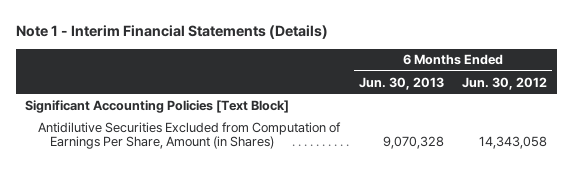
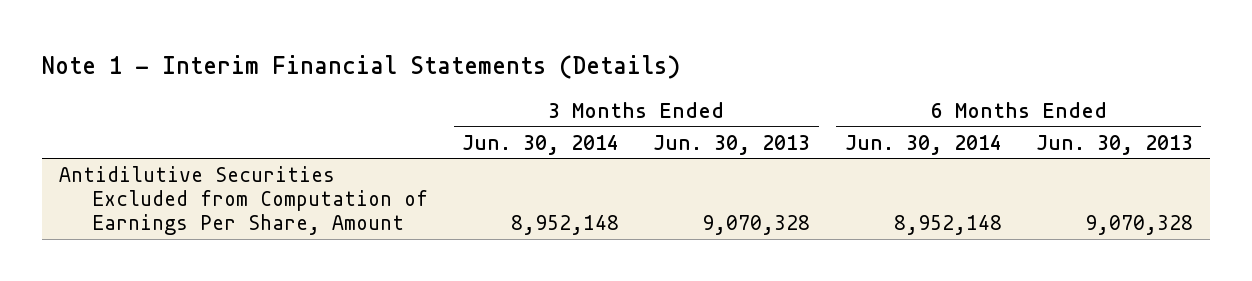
- | 6 Months Ended Jun. 30, 2013 | 6 Months Ended Jun. 30, 2012
+ | 3 Months Ended Jun. 30, 2014 | 3 Months Ended Jun. 30, 2013 | 6 Months Ended Jun. 30, 2014 | 6 Months Ended Jun. 30, 2013
- Significant Accounting Policies [Text Block]
- Antidilutive Securities Excluded from Computation of Earnings Per Share, Amount (in Shares) | 9,070,328 | 14,343,058
+ Antidilutive Securities Excluded from Computation of Earnings Per Share, Amount | 8,952,148 | 9,070,328 | 8,952,148 | 9,070,328

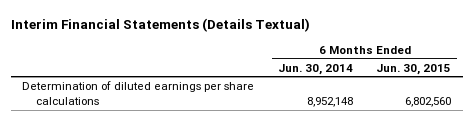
- Note 1 - Interim Financial Statements (Details)
+ Interim Financial Statements (Details Textual)
- | 3 Months Ended Jun. 30, 2014 | 3 Months Ended Jun. 30, 2013 | 6 Months Ended Jun. 30, 2014 | 6 Months Ended Jun. 30, 2013
+ | 6 Months Ended Jun. 30, 2014 | 6 Months Ended Jun. 30, 2015
- Antidilutive Securities Excluded from Computation of Earnings Per Share, Amount | 8,952,148 | 9,070,328 | 8,952,148 | 9,070,328
+ Determination of diluted earnings per share calculations | 8,952,148 | 6,802,560

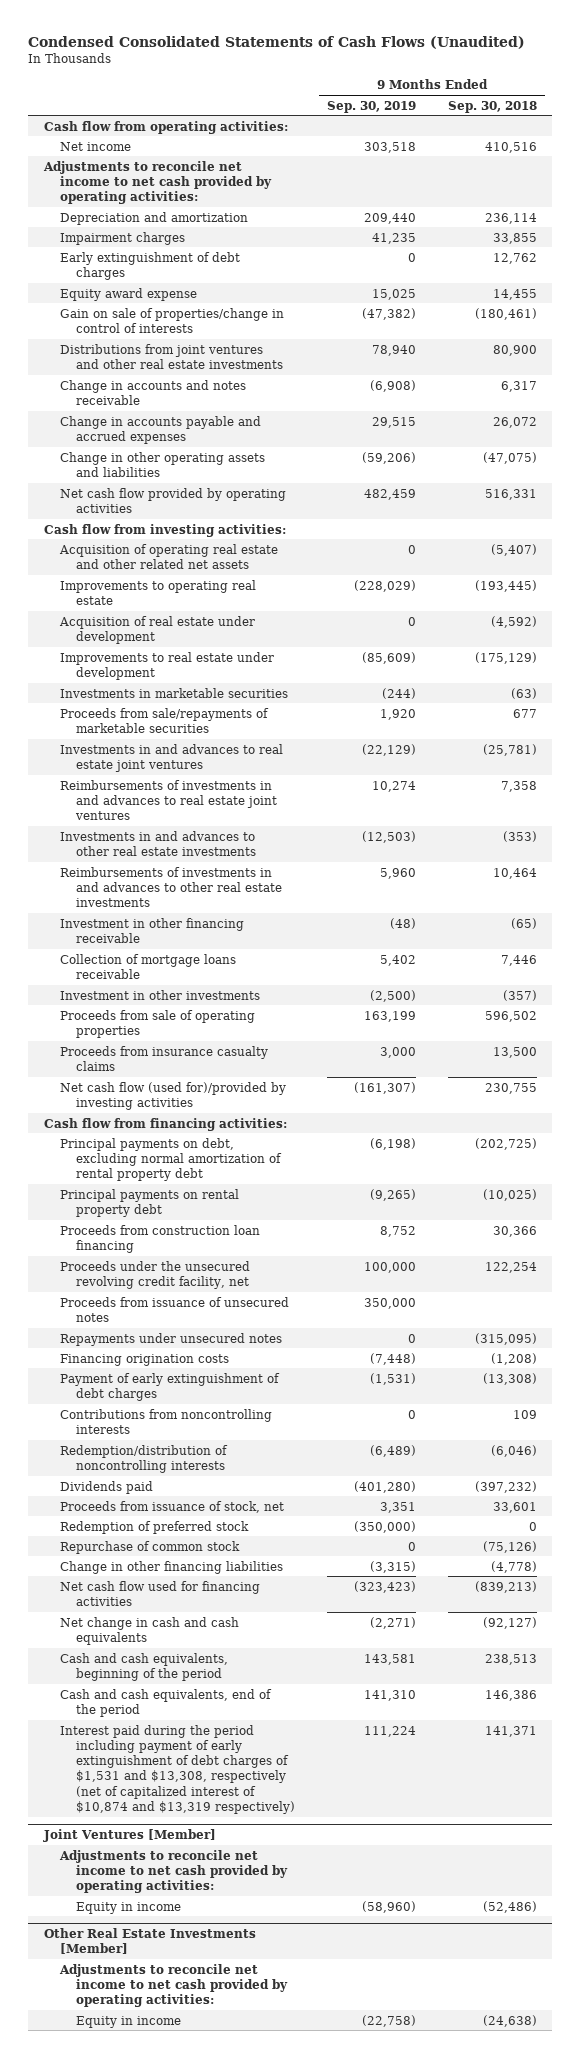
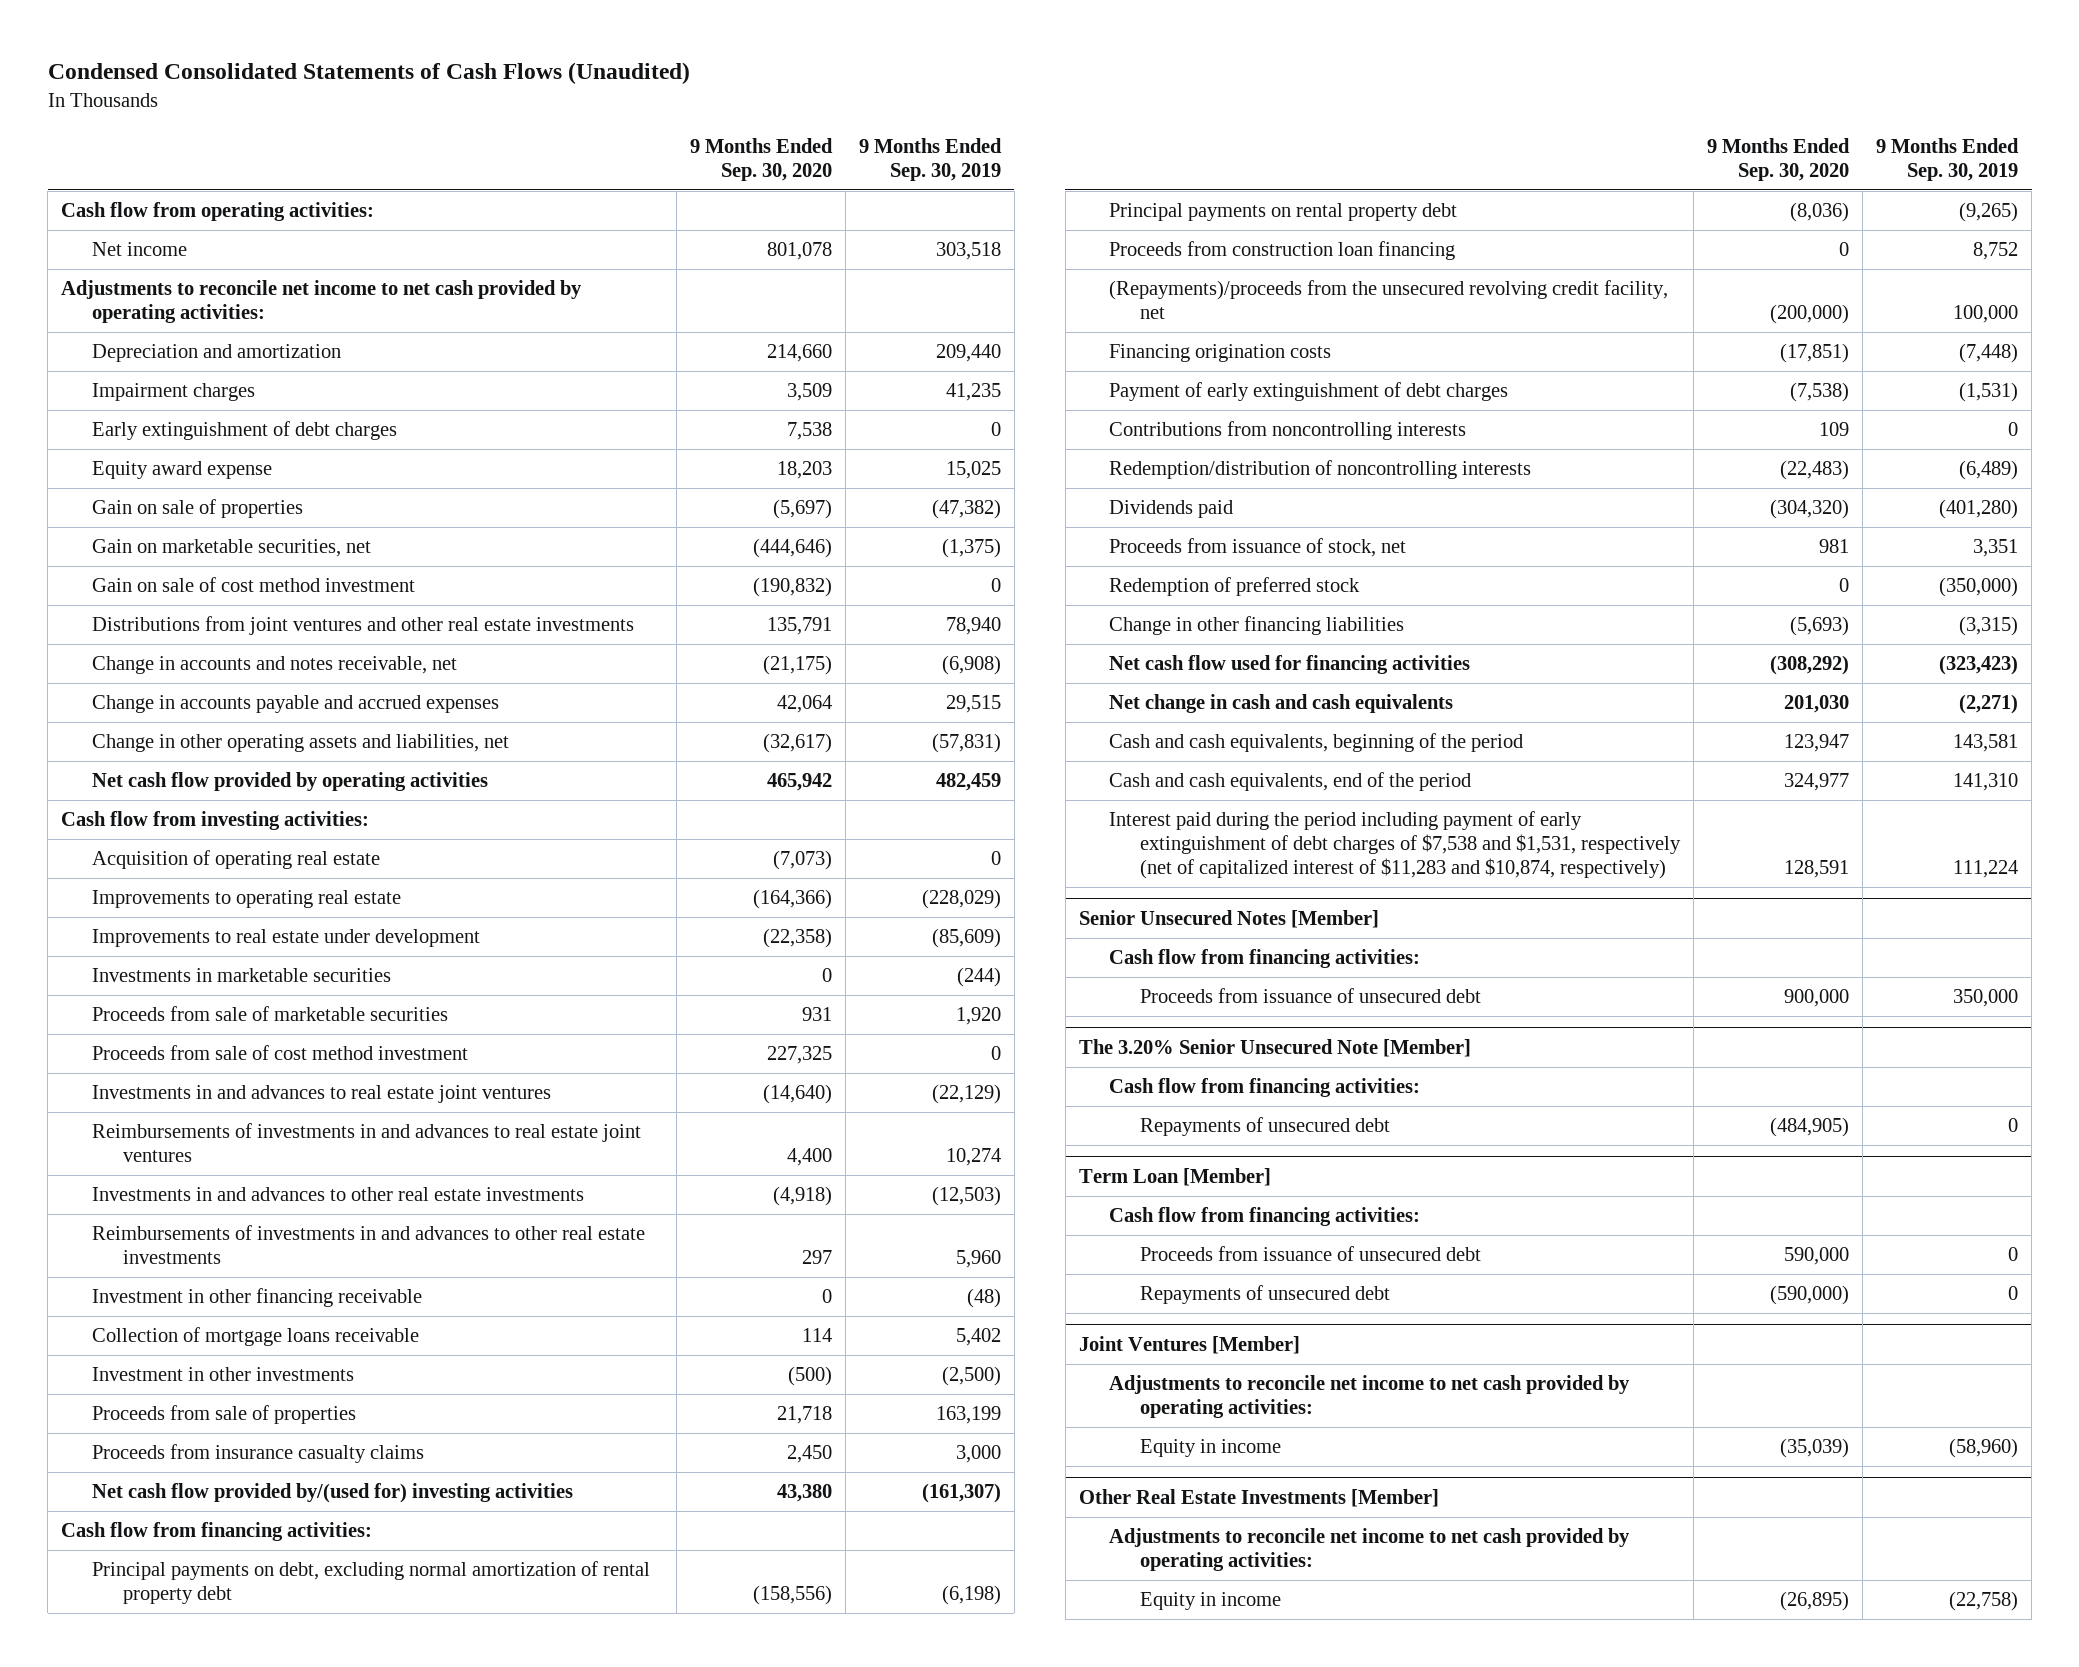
- | 9 Months Ended Sep. 30, 2019 | 9 Months Ended Sep. 30, 2018
+ | 9 Months Ended Sep. 30, 2020 | 9 Months Ended Sep. 30, 2019
- Gain on sale of properties/change in control of interests | (47,382) | (180,461)
+ Gain on sale of properties | (5,697) | (47,382)
+ Gain on marketable securities, net | (444,646) | (1,375)
+ Gain on sale of cost method investment | (190,832) | 0
- Change in accounts and notes receivable | (6,908) | 6,317
+ Change in accounts and notes receivable, net | (21,175) | (6,908)
- Change in other operating assets and liabilities | (59,206) | (47,075)
+ Change in other operating assets and liabilities, net | (32,617) | (57,831)
- Acquisition of operating real estate and other related net assets | 0 | (5,407)
+ Acquisition of operating real estate | (7,073) | 0
- Acquisition of real estate under development | 0 | (4,592)
- Proceeds from sale/repayments of marketable securities | 1,920 | 677
+ Proceeds from sale of marketable securities | 931 | 1,920
+ Proceeds from sale of cost method investment | 227,325 | 0
- Proceeds from sale of operating properties | 163,199 | 596,502
+ Proceeds from sale of properties | 21,718 | 163,199
- Net cash flow (used for)/provided by investing activities | (161,307) | 230,755
+ Net cash flow provided by/(used for) investing activities | 43,380 | (161,307)
- Proceeds under the unsecured revolving credit facility, net | 100,000 | 122,254
- Proceeds from issuance of unsecured notes | 350,000 |
- Repayments under unsecured notes | 0 | (315,095)
+ (Repayments)/proceeds from the unsecured revolving credit facility, net | (200,000) | 100,000
- Repurchase of common stock | 0 | (75,126)
- Interest paid during the period including payment of early extinguishment of debt charges of $1,531 and $13,308, respectively (net of capitalized interest of $10,874 and $13,319 respectively) | 111,224 | 141,371
+ Interest paid during the period including payment of early extinguishment of debt charges of $7,538 and $1,531, respectively (net of capitalized interest of $11,283 and $10,874, respectively) | 128,591 | 111,224
+ Senior Unsecured Notes [Member]
+ Cash flow from financing activities:
+ Proceeds from issuance of unsecured debt | 900,000 | 350,000
+ The 3.20% Senior Unsecured Note [Member]
+ Cash flow from financing activities:
+ Repayments of unsecured debt | (484,905) | 0
+ Term Loan [Member]
+ Cash flow from financing activities:
+ Proceeds from issuance of unsecured debt | 590,000 | 0
+ Repayments of unsecured debt | (590,000) | 0

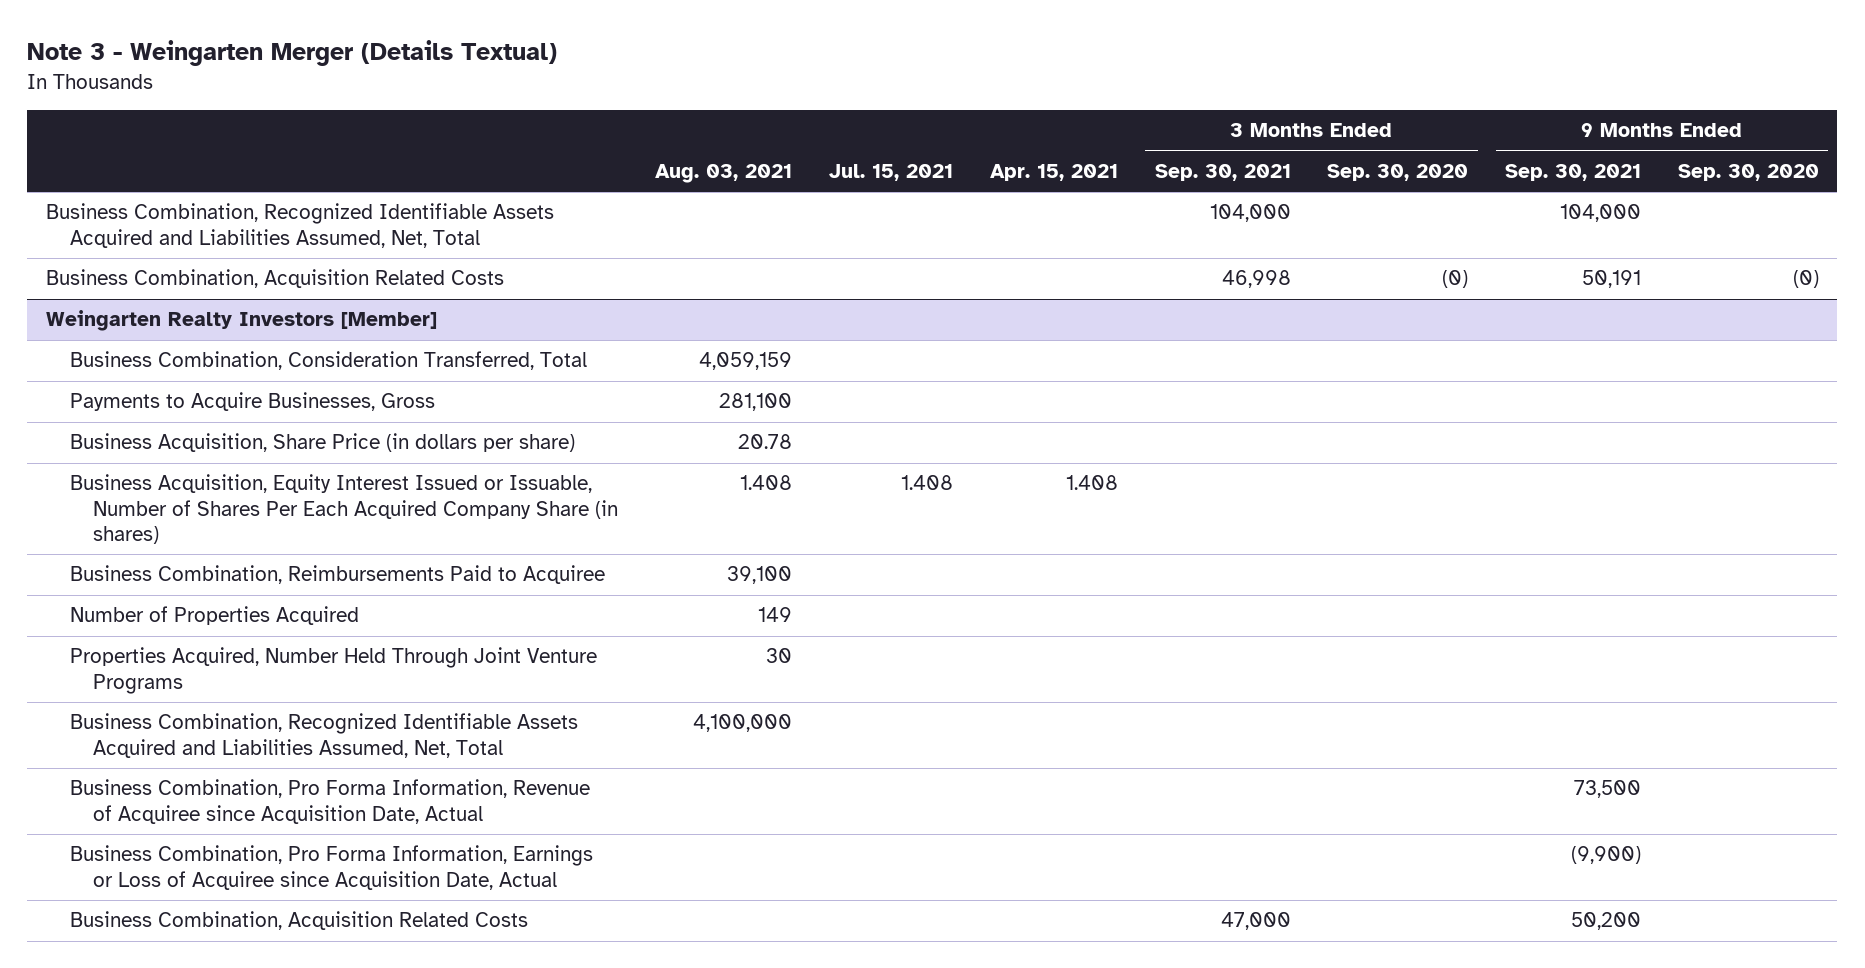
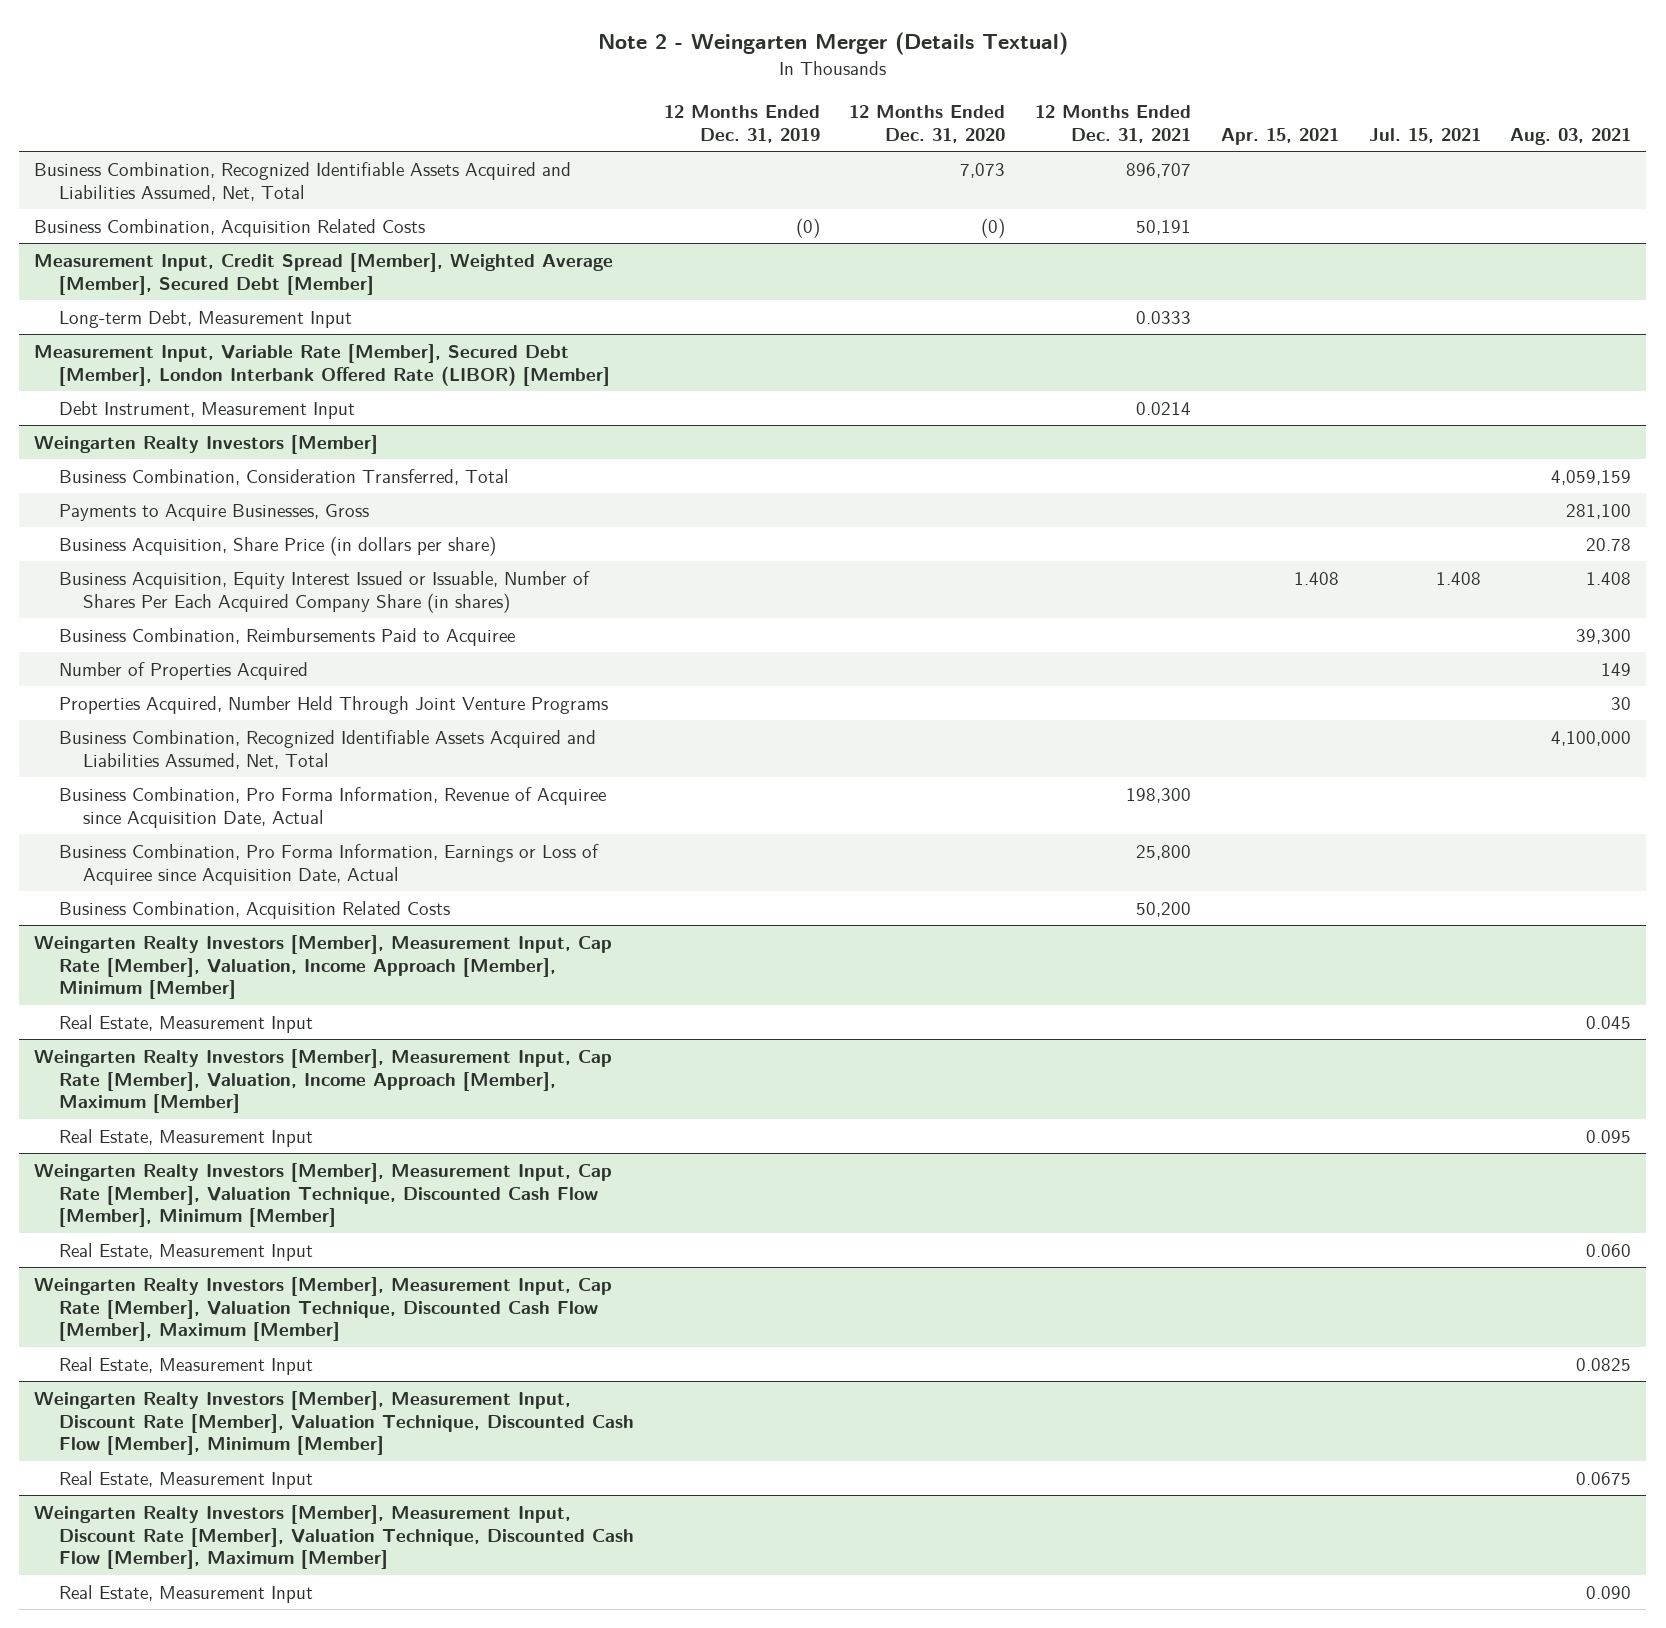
- Note 3 - Weingarten Merger (Details Textual)
+ Note 2 - Weingarten Merger (Details Textual)
- | Aug. 03, 2021 | Jul. 15, 2021 | Apr. 15, 2021 | 3 Months Ended Sep. 30, 2021 | 3 Months Ended Sep. 30, 2020 | 9 Months Ended Sep. 30, 2021 | 9 Months Ended Sep. 30, 2020
+ | 12 Months Ended Dec. 31, 2019 | 12 Months Ended Dec. 31, 2020 | 12 Months Ended Dec. 31, 2021 | Apr. 15, 2021 | Jul. 15, 2021 | Aug. 03, 2021
+ Measurement Input, Credit Spread [Member], Weighted Average [Member], Secured Debt [Member]
+ Long-term Debt, Measurement Input | | | 0.0333 | | |
+ Measurement Input, Variable Rate [Member], Secured Debt [Member], London Interbank Offered Rate (LIBOR) [Member]
+ Debt Instrument, Measurement Input | | | 0.0214 | | |
@ Weingarten Realty Investors [Member]
- Business Combination, Reimbursements Paid to Acquiree | 39,100 | | | | | |
+ Business Combination, Reimbursements Paid to Acquiree | | | | | | 39,300
+ Weingarten Realty Investors [Member], Measurement Input, Cap Rate [Member], Valuation, Income Approach [Member], Minimum [Member]
+ Real Estate, Measurement Input | | | | | | 0.045
+ Weingarten Realty Investors [Member], Measurement Input, Cap Rate [Member], Valuation, Income Approach [Member], Maximum [Member]
+ Real Estate, Measurement Input | | | | | | 0.095
+ Weingarten Realty Investors [Member], Measurement Input, Cap Rate [Member], Valuation Technique, Discounted Cash Flow [Member], Minimum [Member]
+ Real Estate, Measurement Input | | | | | | 0.060
+ Weingarten Realty Investors [Member], Measurement Input, Cap Rate [Member], Valuation Technique, Discounted Cash Flow [Member], Maximum [Member]
+ Real Estate, Measurement Input | | | | | | 0.0825
+ Weingarten Realty Investors [Member], Measurement Input, Discount Rate [Member], Valuation Technique, Discounted Cash Flow [Member], Minimum [Member]
+ Real Estate, Measurement Input | | | | | | 0.0675
+ Weingarten Realty Investors [Member], Measurement Input, Discount Rate [Member], Valuation Technique, Discounted Cash Flow [Member], Maximum [Member]
+ Real Estate, Measurement Input | | | | | | 0.090

